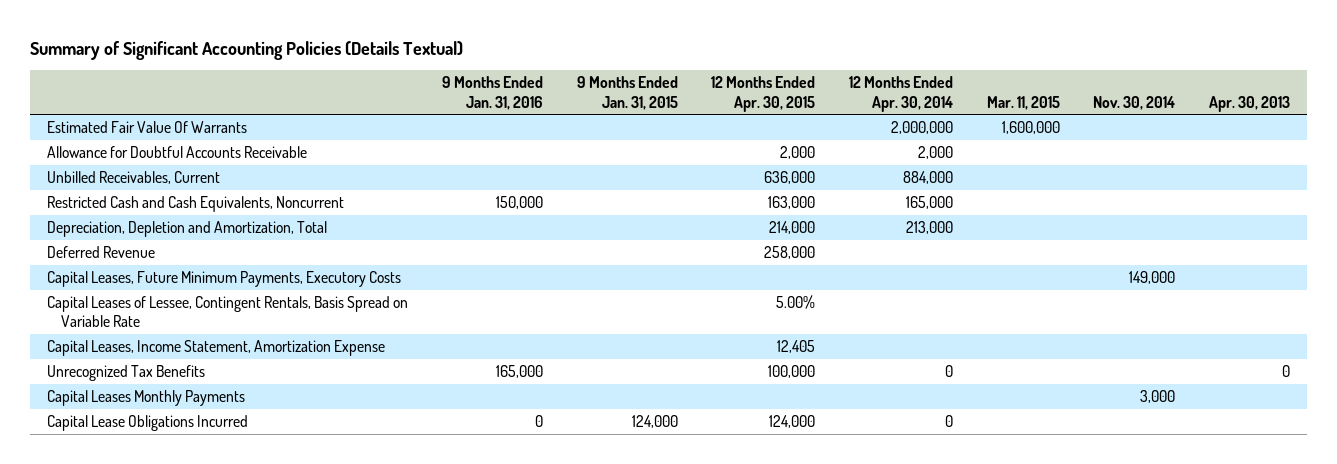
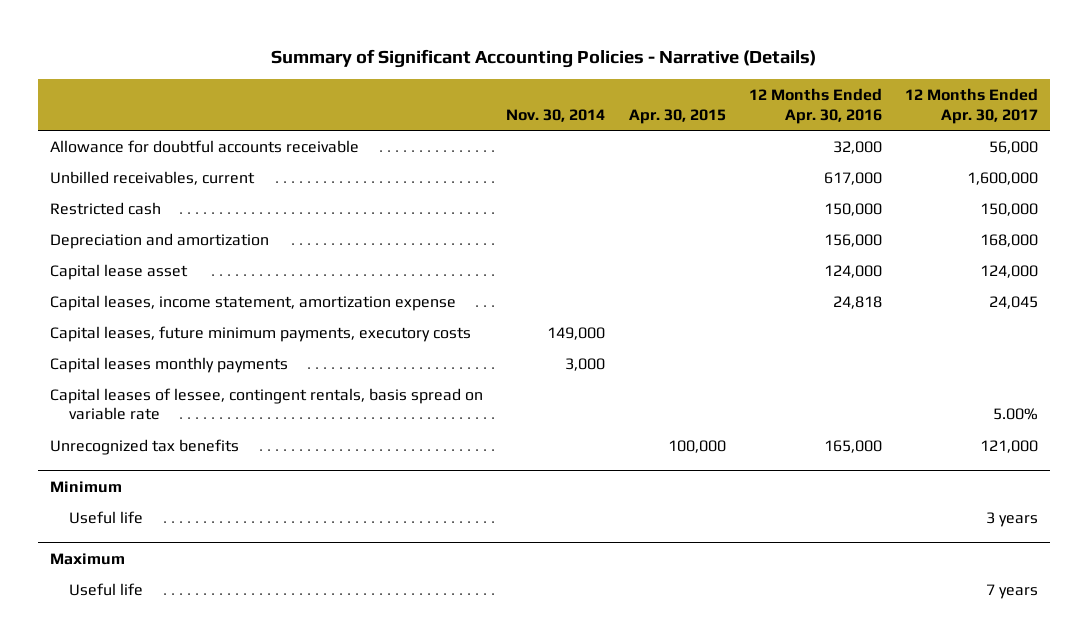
- Summary of Significant Accounting Policies (Details Textual)
+ Summary of Significant Accounting Policies - Narrative (Details)
- | 9 Months Ended Jan. 31, 2016 | 9 Months Ended Jan. 31, 2015 | 12 Months Ended Apr. 30, 2015 | 12 Months Ended Apr. 30, 2014 | Mar. 11, 2015 | Nov. 30, 2014 | Apr. 30, 2013
+ | Nov. 30, 2014 | Apr. 30, 2015 | 12 Months Ended Apr. 30, 2016 | 12 Months Ended Apr. 30, 2017
- Estimated Fair Value Of Warrants | | | | 2,000,000 | 1,600,000 | |
- Allowance for Doubtful Accounts Receivable | | | 2,000 | 2,000 | | |
- Unbilled Receivables, Current | | | 636,000 | 884,000 | | |
- Restricted Cash and Cash Equivalents, Noncurrent | 150,000 | | 163,000 | 165,000 | | |
- Depreciation, Depletion and Amortization, Total | | | 214,000 | 213,000 | | |
- Deferred Revenue | | | 258,000 | | | |
- Capital Leases, Future Minimum Payments, Executory Costs | | | | | | 149,000 |
- Capital Leases of Lessee, Contingent Rentals, Basis Spread on Variable Rate | | | 5.00% | | | |
- Capital Leases, Income Statement, Amortization Expense | | | 12,405 | | | |
- Unrecognized Tax Benefits | 165,000 | | 100,000 | 0 | | | 0
- Capital Leases Monthly Payments | | | | | | 3,000 |
- Capital Lease Obligations Incurred | 0 | 124,000 | 124,000 | 0 | | |
+ Allowance for doubtful accounts receivable | | | 32,000 | 56,000
+ Unbilled receivables, current | | | 617,000 | 1,600,000
+ Restricted cash | | | 150,000 | 150,000
+ Depreciation and amortization | | | 156,000 | 168,000
+ Capital lease asset | | | 124,000 | 124,000
+ Capital leases, income statement, amortization expense | | | 24,818 | 24,045
+ Capital leases, future minimum payments, executory costs | 149,000 | | |
+ Capital leases monthly payments | 3,000 | | |
+ Capital leases of lessee, contingent rentals, basis spread on variable rate | | | | 5.00%
+ Unrecognized tax benefits | | 100,000 | 165,000 | 121,000
+ Minimum
+ Useful life | | | | 3 years
+ Maximum
+ Useful life | | | | 7 years

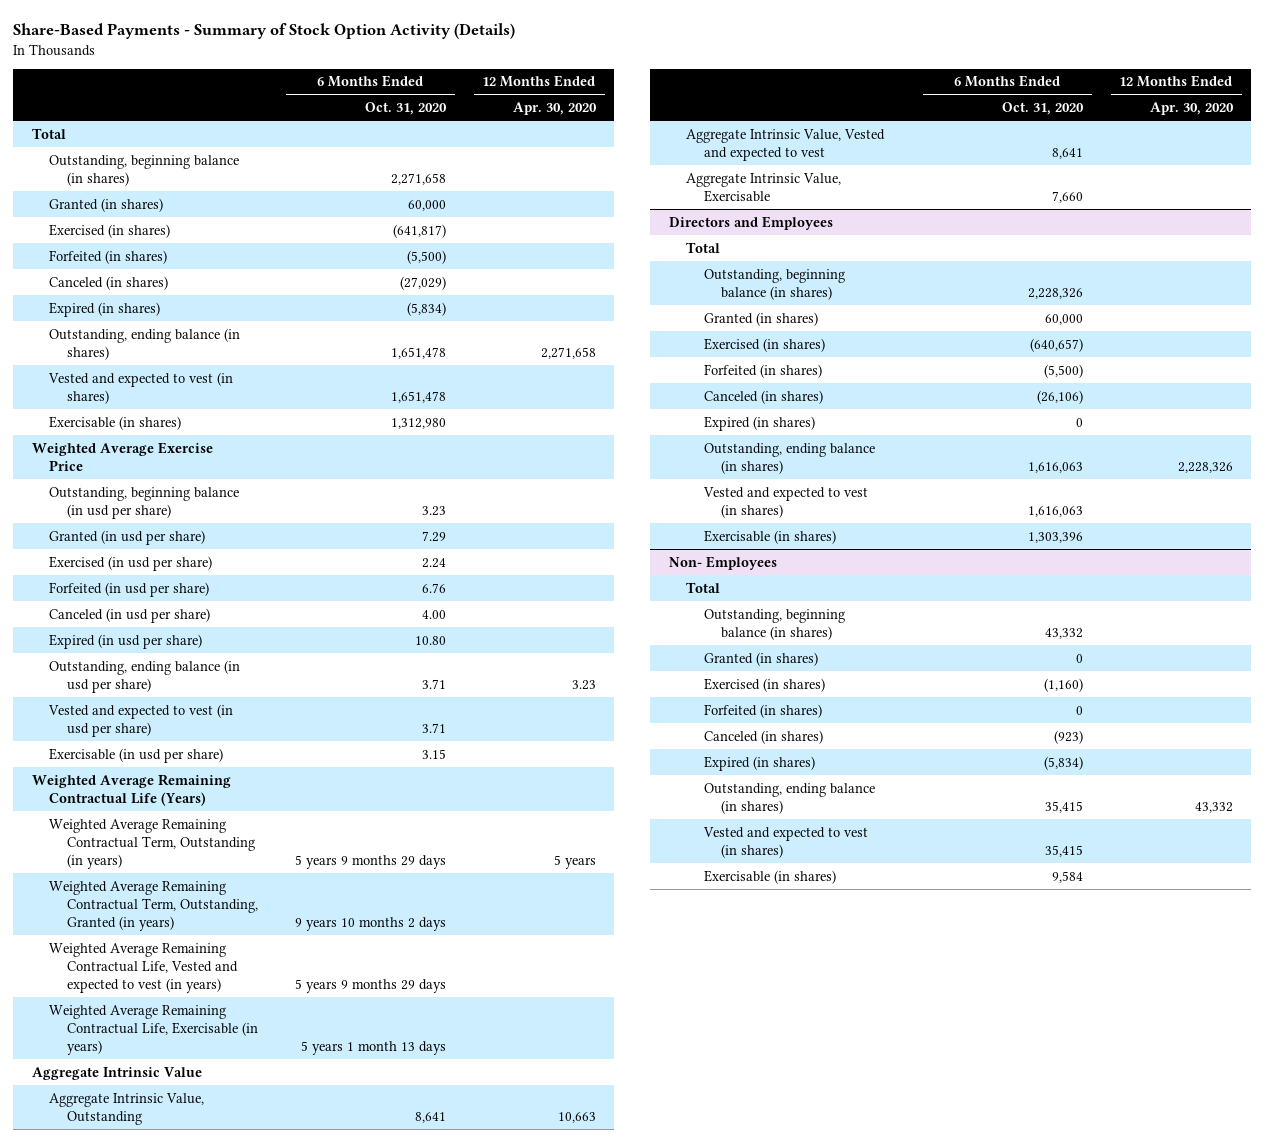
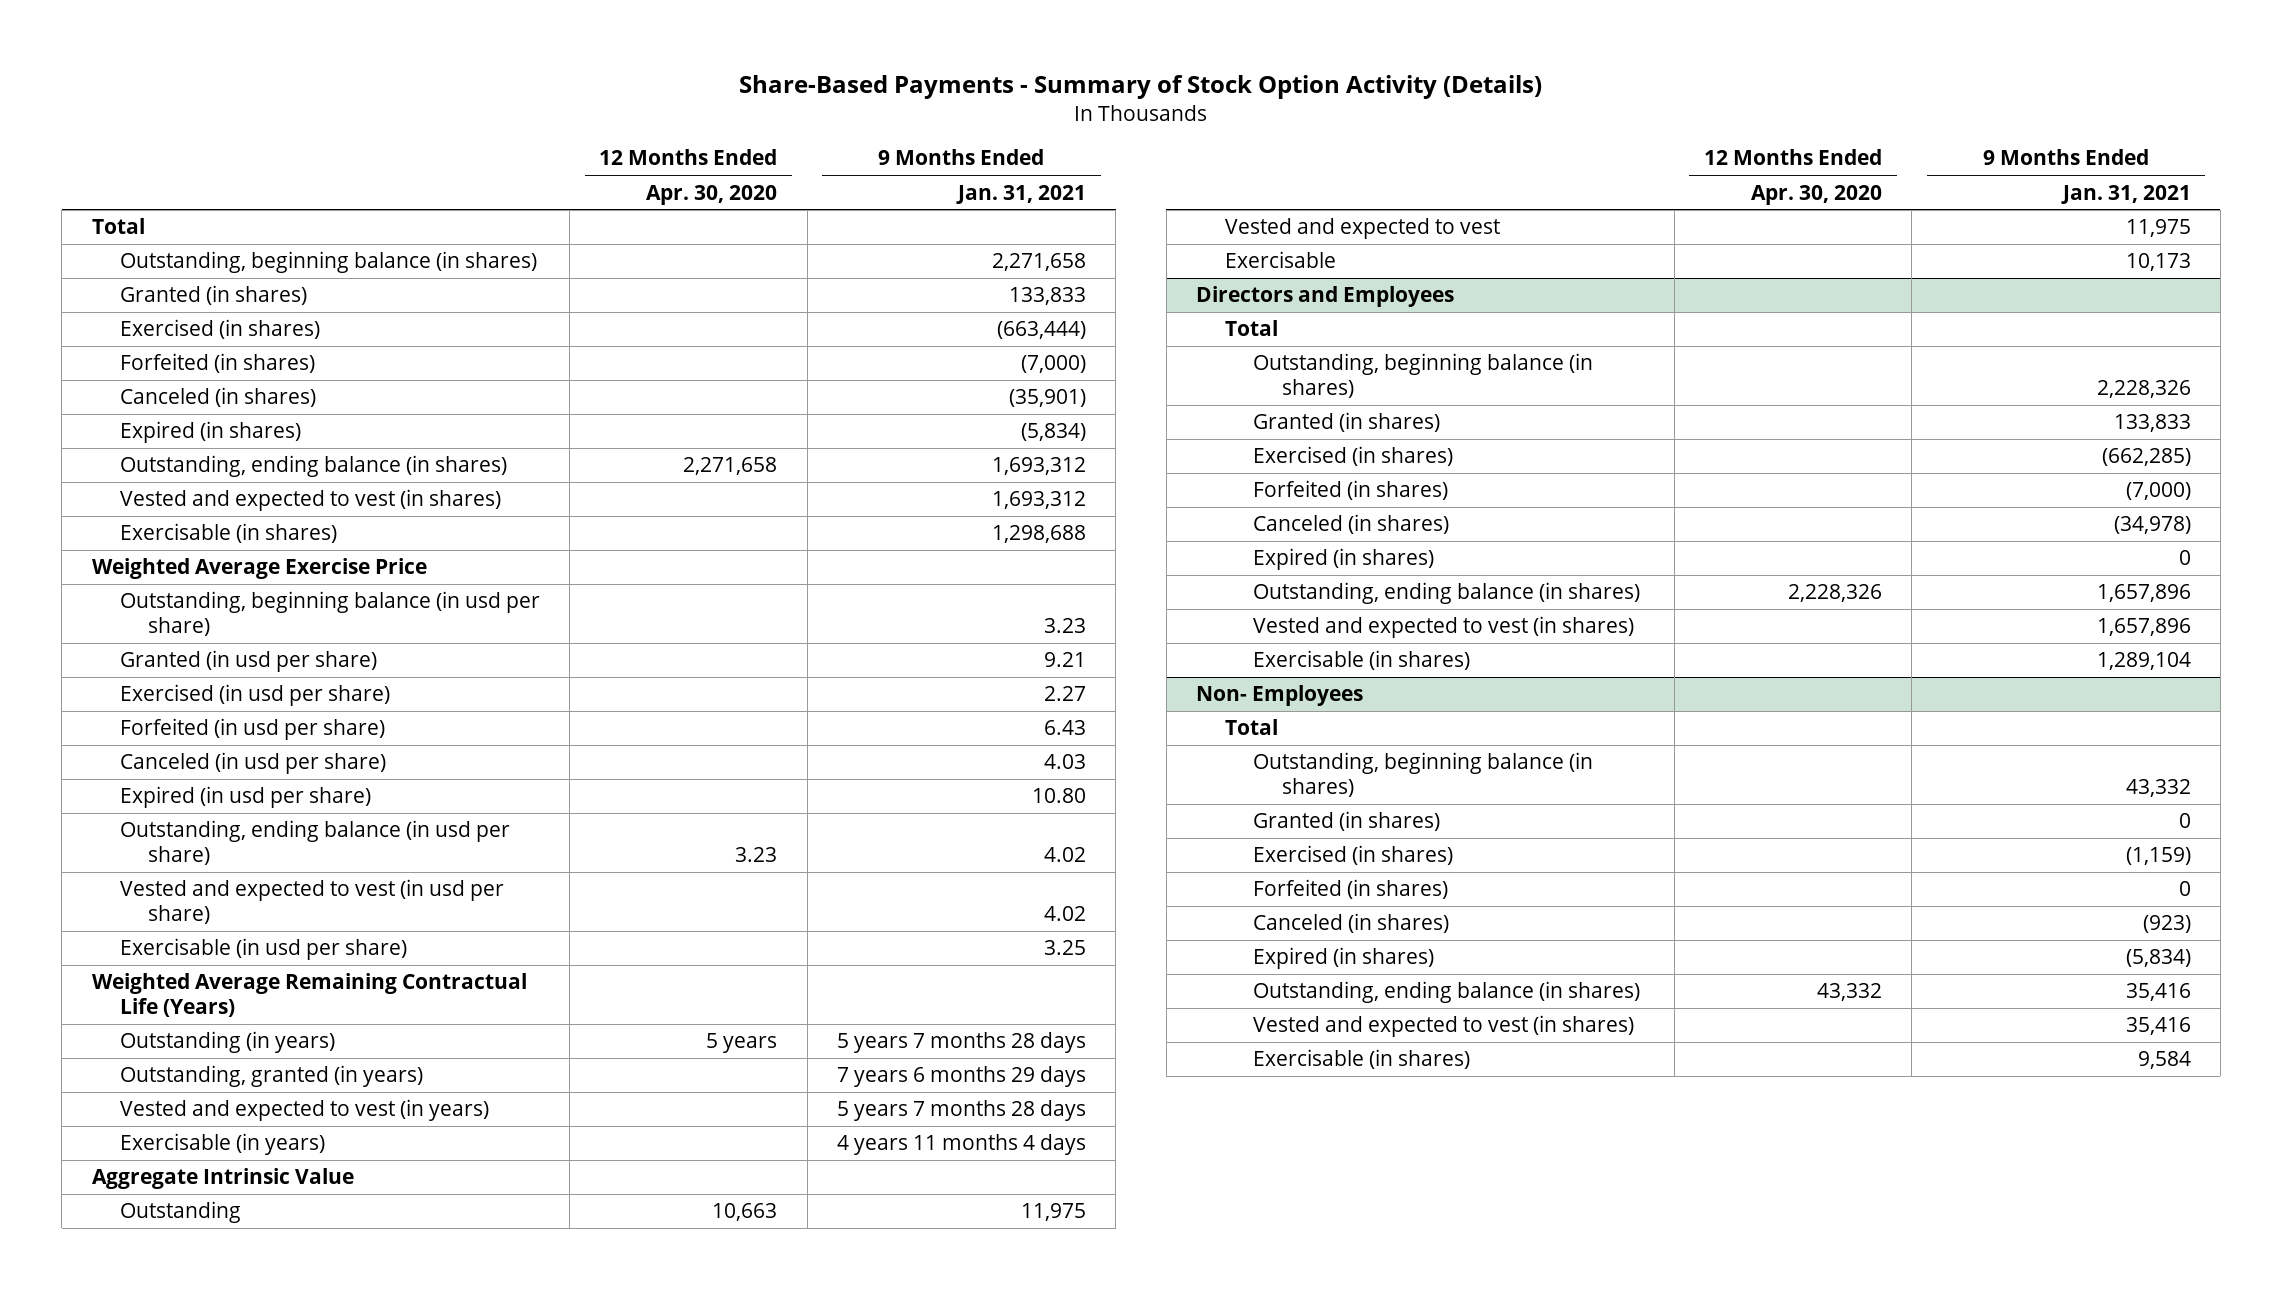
- | 6 Months Ended Oct. 31, 2020 | 12 Months Ended Apr. 30, 2020
+ | 12 Months Ended Apr. 30, 2020 | 9 Months Ended Jan. 31, 2021
- Weighted Average Remaining Contractual Term, Outstanding (in years) | 5 years 9 months 29 days | 5 years
- Weighted Average Remaining Contractual Term, Outstanding, Granted (in years) | 9 years 10 months 2 days |
- Weighted Average Remaining Contractual Life, Vested and expected to vest (in years) | 5 years 9 months 29 days |
- Weighted Average Remaining Contractual Life, Exercisable (in years) | 5 years 1 month 13 days |
+ Outstanding (in years) | 5 years | 5 years 7 months 28 days
+ Outstanding, granted (in years) | | 7 years 6 months 29 days
+ Vested and expected to vest (in years) | | 5 years 7 months 28 days
+ Exercisable (in years) | | 4 years 11 months 4 days
- Aggregate Intrinsic Value, Outstanding | 8,641 | 10,663
- Aggregate Intrinsic Value, Vested and expected to vest | 8,641 |
- Aggregate Intrinsic Value, Exercisable | 7,660 |
+ Outstanding | 10,663 | 11,975
+ Vested and expected to vest | | 11,975
+ Exercisable | | 10,173

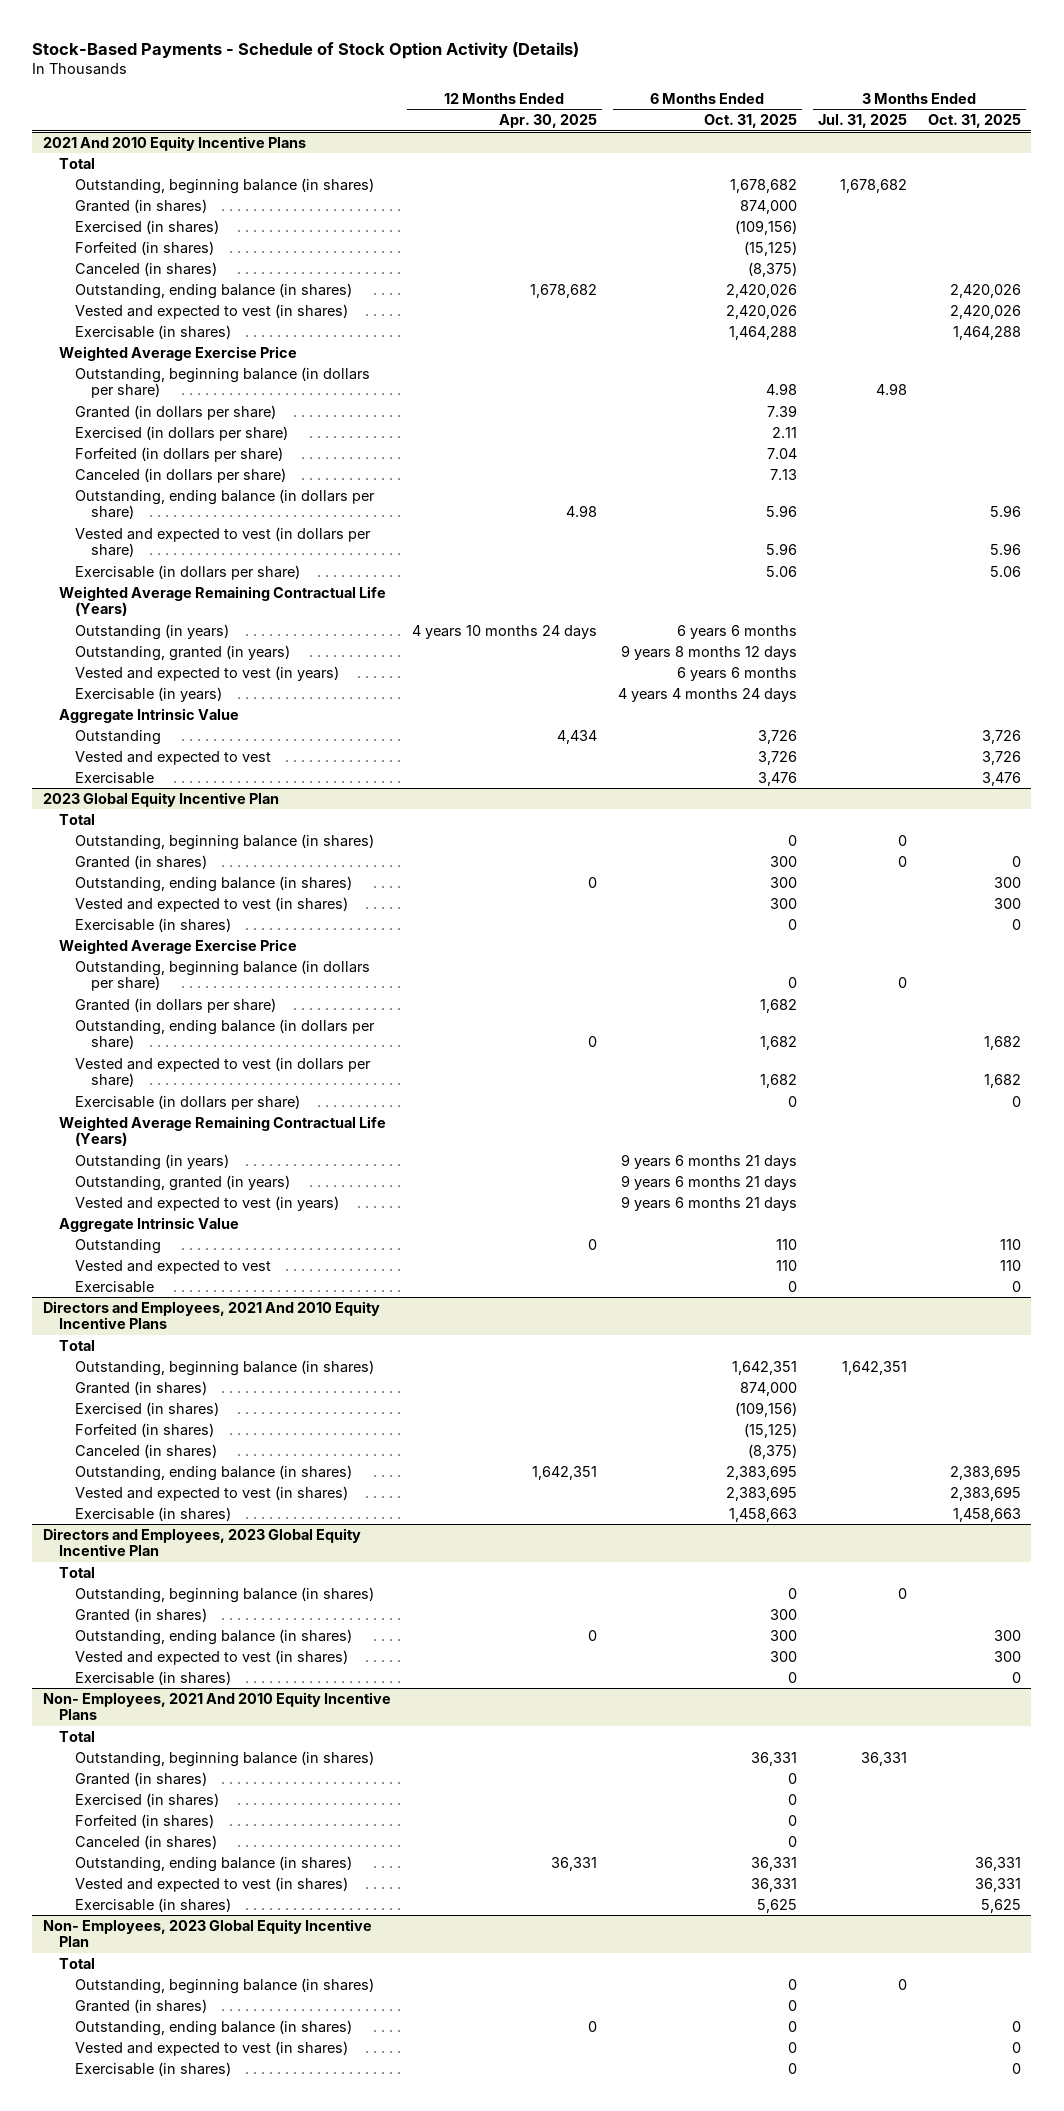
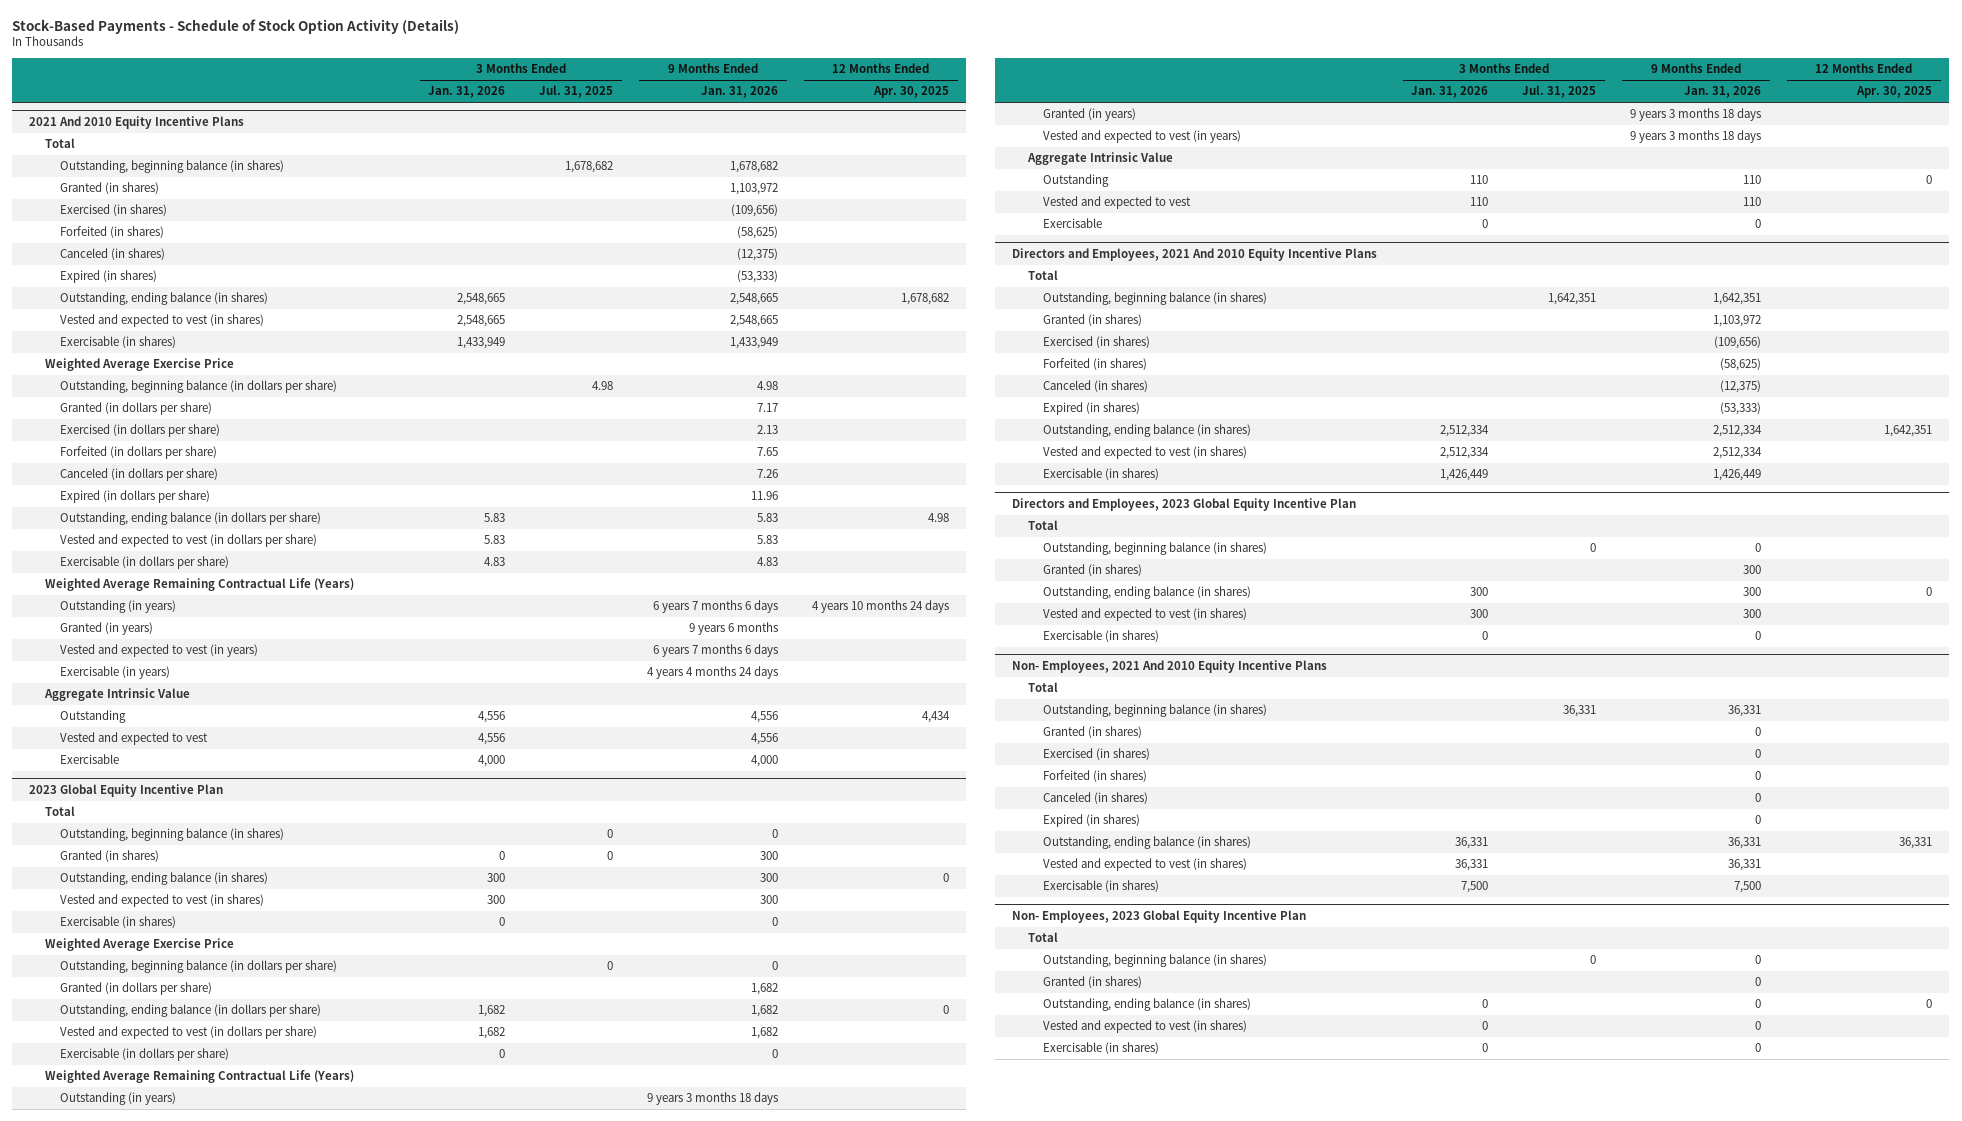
- | 12 Months Ended Apr. 30, 2025 | 6 Months Ended Oct. 31, 2025 | 3 Months Ended Jul. 31, 2025 | 3 Months Ended Oct. 31, 2025
+ | 3 Months Ended Jan. 31, 2026 | 3 Months Ended Jul. 31, 2025 | 9 Months Ended Jan. 31, 2026 | 12 Months Ended Apr. 30, 2025
@ 2021 And 2010 Equity Incentive Plans
+ Expired (in shares) | | | (53,333) |
+ Expired (in dollars per share) | | | 11.96 |
- Outstanding, granted (in years) | | 9 years 8 months 12 days | |
+ Granted (in years) | | | 9 years 6 months |
@ 2023 Global Equity Incentive Plan
- Outstanding, granted (in years) | | 9 years 6 months 21 days | |
+ Granted (in years) | | | 9 years 3 months 18 days |
@ Directors and Employees, 2021 And 2010 Equity Incentive Plans
+ Expired (in shares) | | | (53,333) |
@ Non- Employees, 2021 And 2010 Equity Incentive Plans
+ Expired (in shares) | | | 0 |

